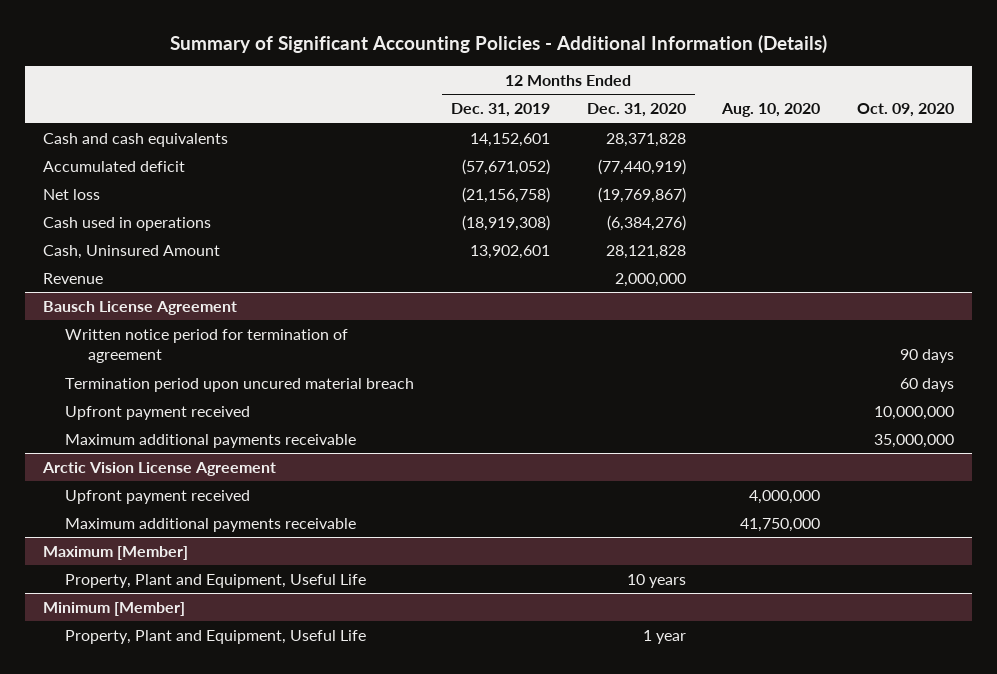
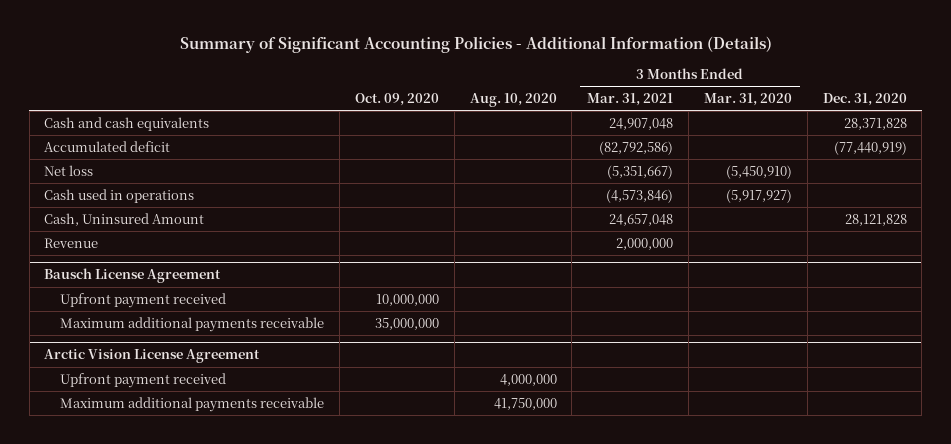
- | 12 Months Ended Dec. 31, 2019 | 12 Months Ended Dec. 31, 2020 | Aug. 10, 2020 | Oct. 09, 2020
+ | Oct. 09, 2020 | Aug. 10, 2020 | 3 Months Ended Mar. 31, 2021 | 3 Months Ended Mar. 31, 2020 | Dec. 31, 2020
@ Bausch License Agreement
- Written notice period for termination of agreement | | | | 90 days
- Termination period upon uncured material breach | | | | 60 days
- Maximum [Member]
- Property, Plant and Equipment, Useful Life | | 10 years | |
- Minimum [Member]
- Property, Plant and Equipment, Useful Life | | 1 year | |

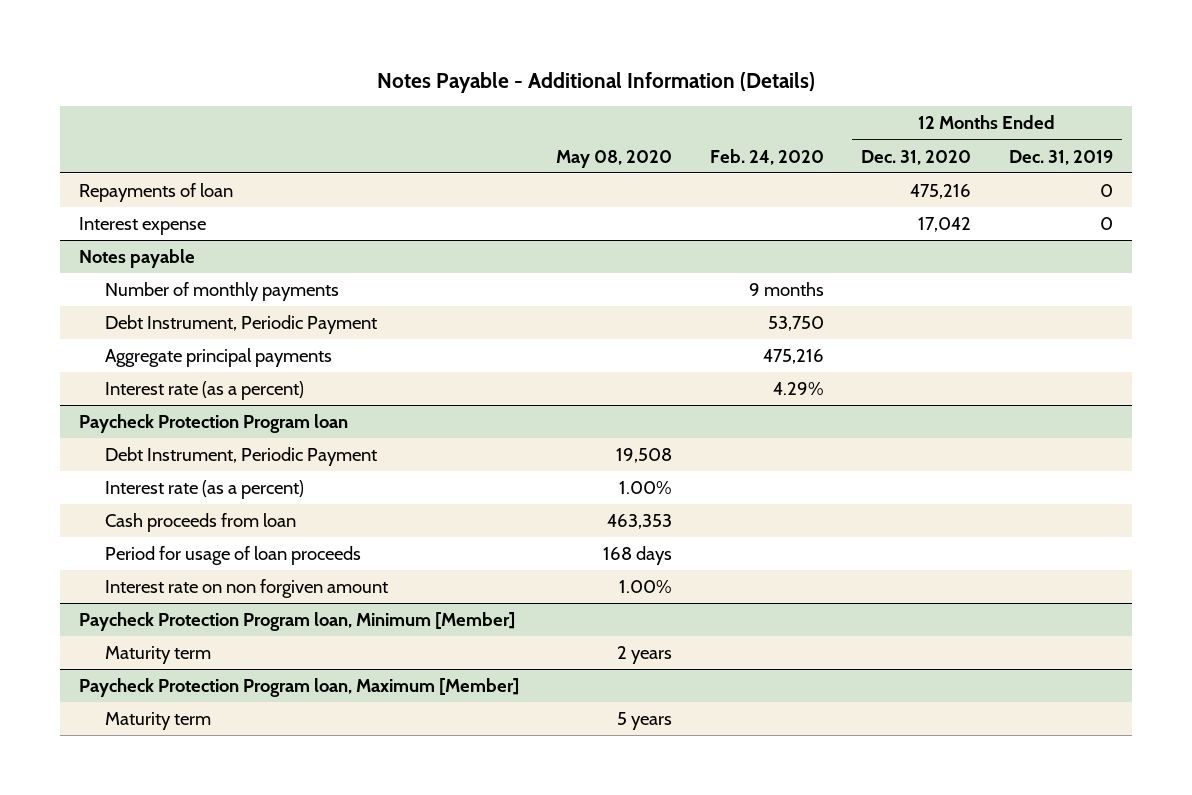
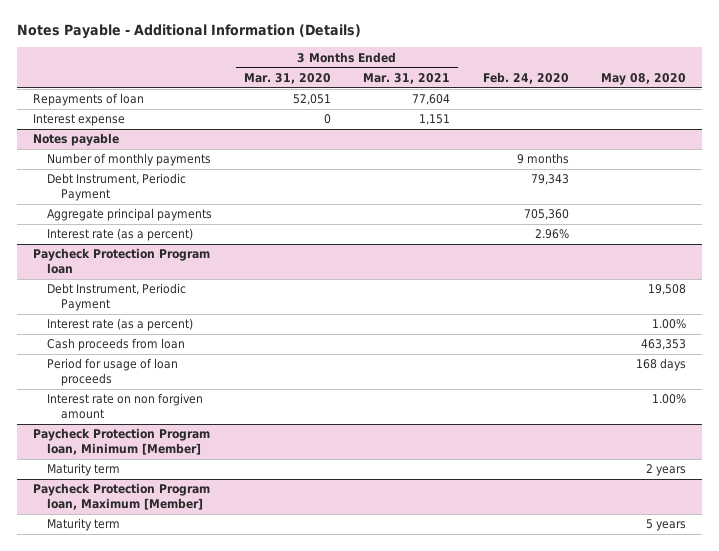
- | May 08, 2020 | Feb. 24, 2020 | 12 Months Ended Dec. 31, 2020 | 12 Months Ended Dec. 31, 2019
+ | 3 Months Ended Mar. 31, 2020 | 3 Months Ended Mar. 31, 2021 | Feb. 24, 2020 | May 08, 2020
@ Notes payable
- Debt Instrument, Periodic Payment | | 53,750 | |
- Aggregate principal payments | | 475,216 | |
- Interest rate (as a percent) | | 4.29% | |
+ Debt Instrument, Periodic Payment | | | 79,343 |
+ Aggregate principal payments | | | 705,360 |
+ Interest rate (as a percent) | | | 2.96% |

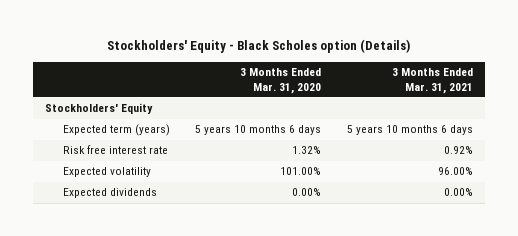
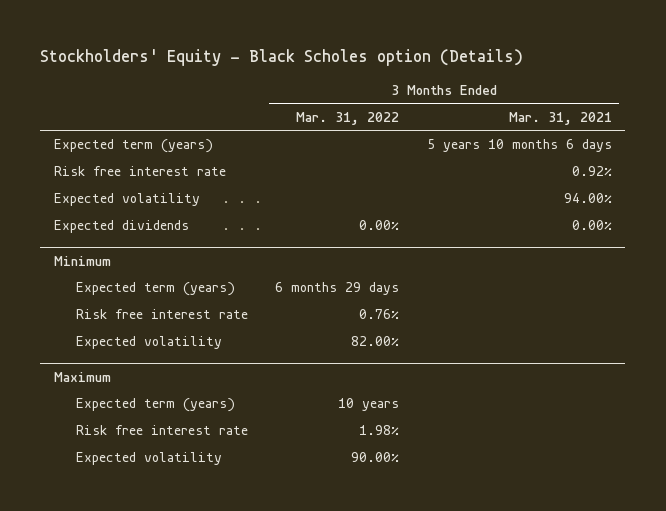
- | 3 Months Ended Mar. 31, 2020 | 3 Months Ended Mar. 31, 2021
+ | 3 Months Ended Mar. 31, 2022 | 3 Months Ended Mar. 31, 2021
- Stockholders' Equity
- Expected volatility | 101.00% | 96.00%
+ Expected volatility | | 94.00%
+ Minimum
+ Expected term (years) | 6 months 29 days |
+ Risk free interest rate | 0.76% |
+ Expected volatility | 82.00% |
+ Maximum
+ Expected term (years) | 10 years |
+ Risk free interest rate | 1.98% |
+ Expected volatility | 90.00% |

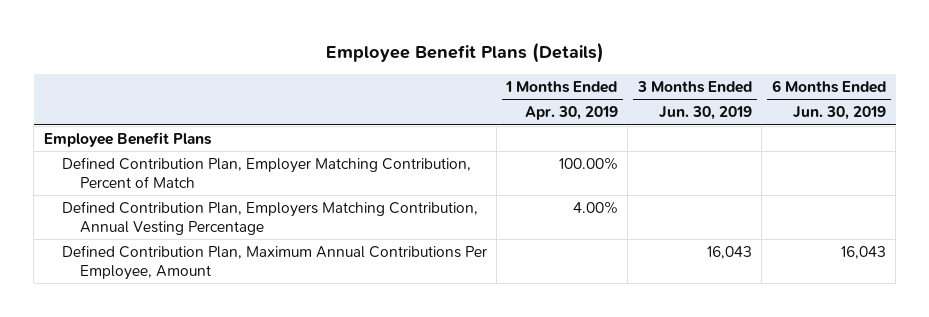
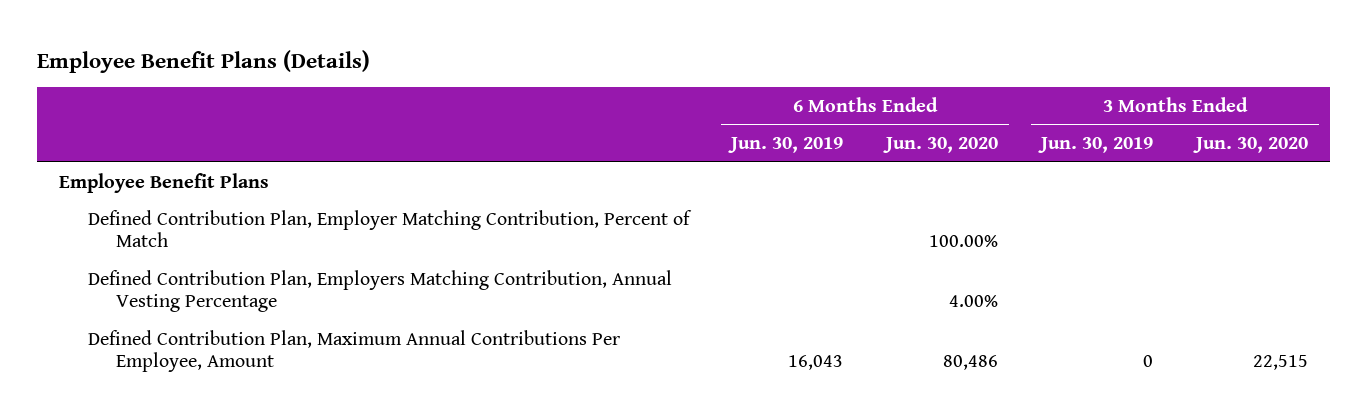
- | 1 Months Ended Apr. 30, 2019 | 3 Months Ended Jun. 30, 2019 | 6 Months Ended Jun. 30, 2019
+ | 6 Months Ended Jun. 30, 2019 | 6 Months Ended Jun. 30, 2020 | 3 Months Ended Jun. 30, 2019 | 3 Months Ended Jun. 30, 2020
- Defined Contribution Plan, Maximum Annual Contributions Per Employee, Amount | | 16,043 | 16,043
+ Defined Contribution Plan, Maximum Annual Contributions Per Employee, Amount | 16,043 | 80,486 | 0 | 22,515

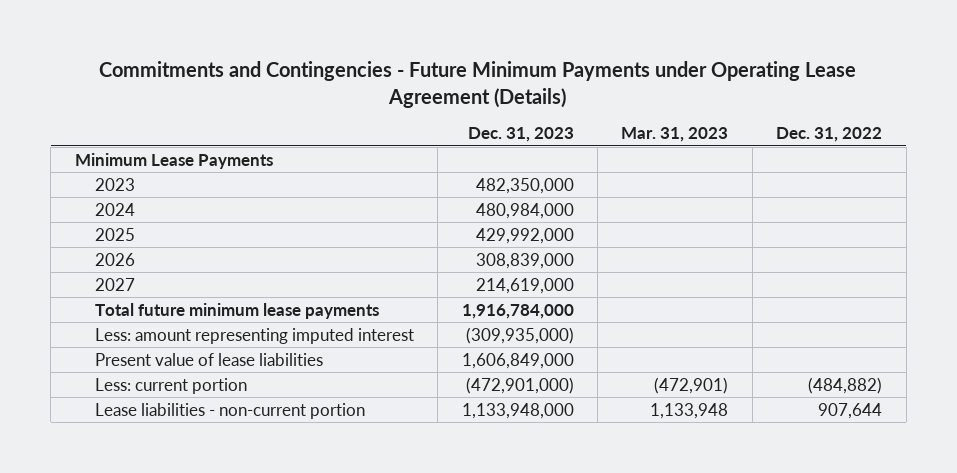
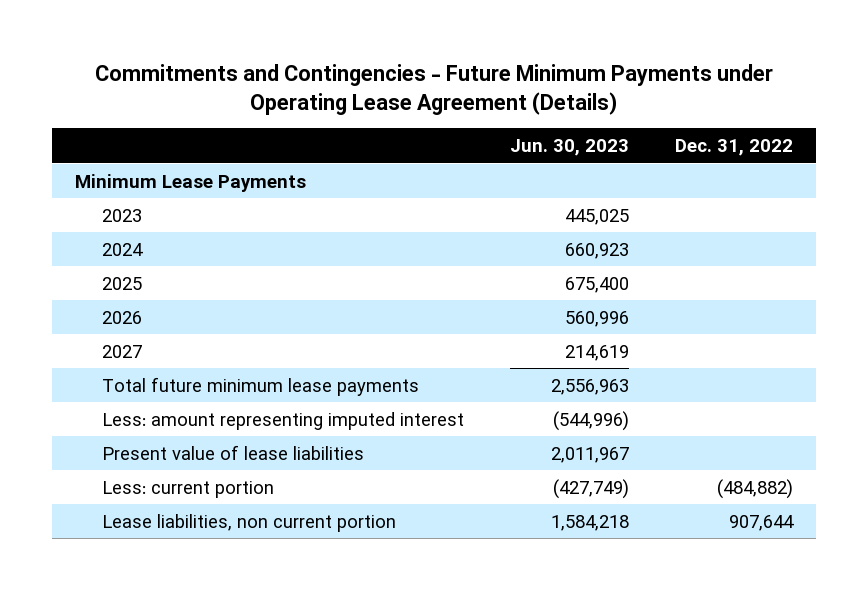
- | Dec. 31, 2023 | Mar. 31, 2023 | Dec. 31, 2022
+ | Jun. 30, 2023 | Dec. 31, 2022
- Lease liabilities - non-current portion | 1,133,948,000 | 1,133,948 | 907,644
+ Lease liabilities, non current portion | 1,584,218 | 907,644

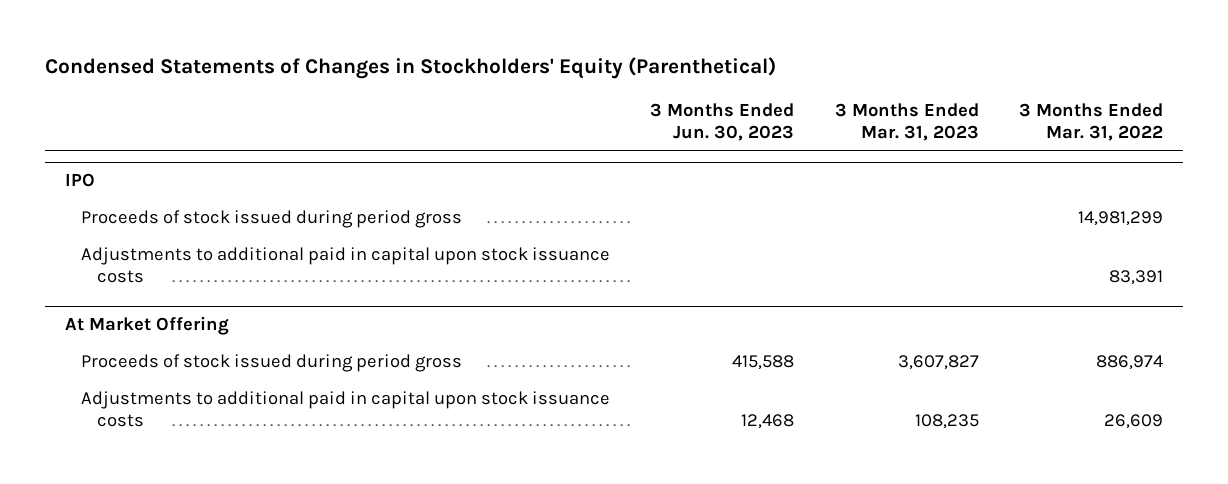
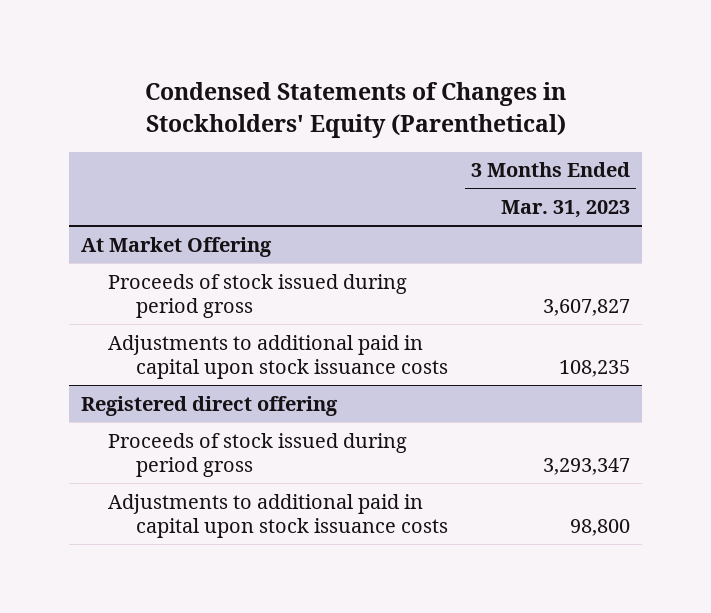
- | 3 Months Ended Jun. 30, 2023 | 3 Months Ended Mar. 31, 2023 | 3 Months Ended Mar. 31, 2022
+ | 3 Months Ended Mar. 31, 2023
- IPO
- Proceeds of stock issued during period gross | | | 14,981,299
- Adjustments to additional paid in capital upon stock issuance costs | | | 83,391
+ Registered direct offering
+ Proceeds of stock issued during period gross | 3,293,347
+ Adjustments to additional paid in capital upon stock issuance costs | 98,800

